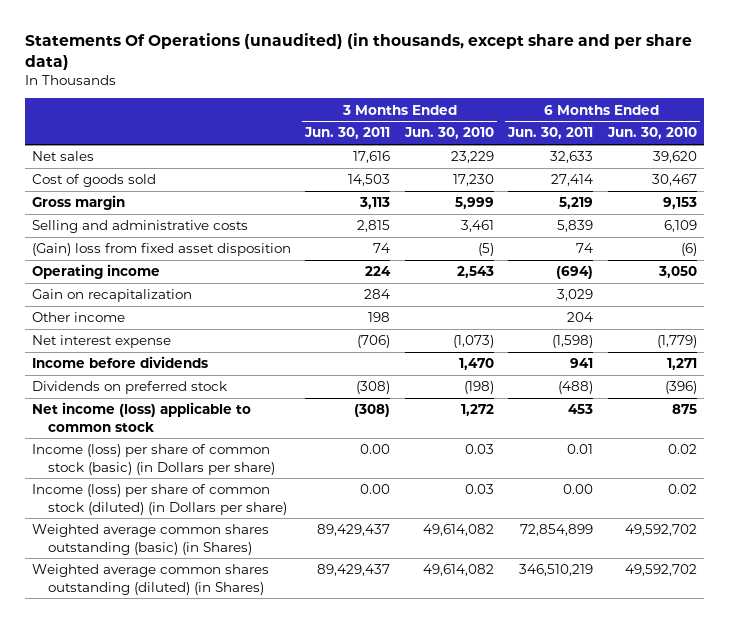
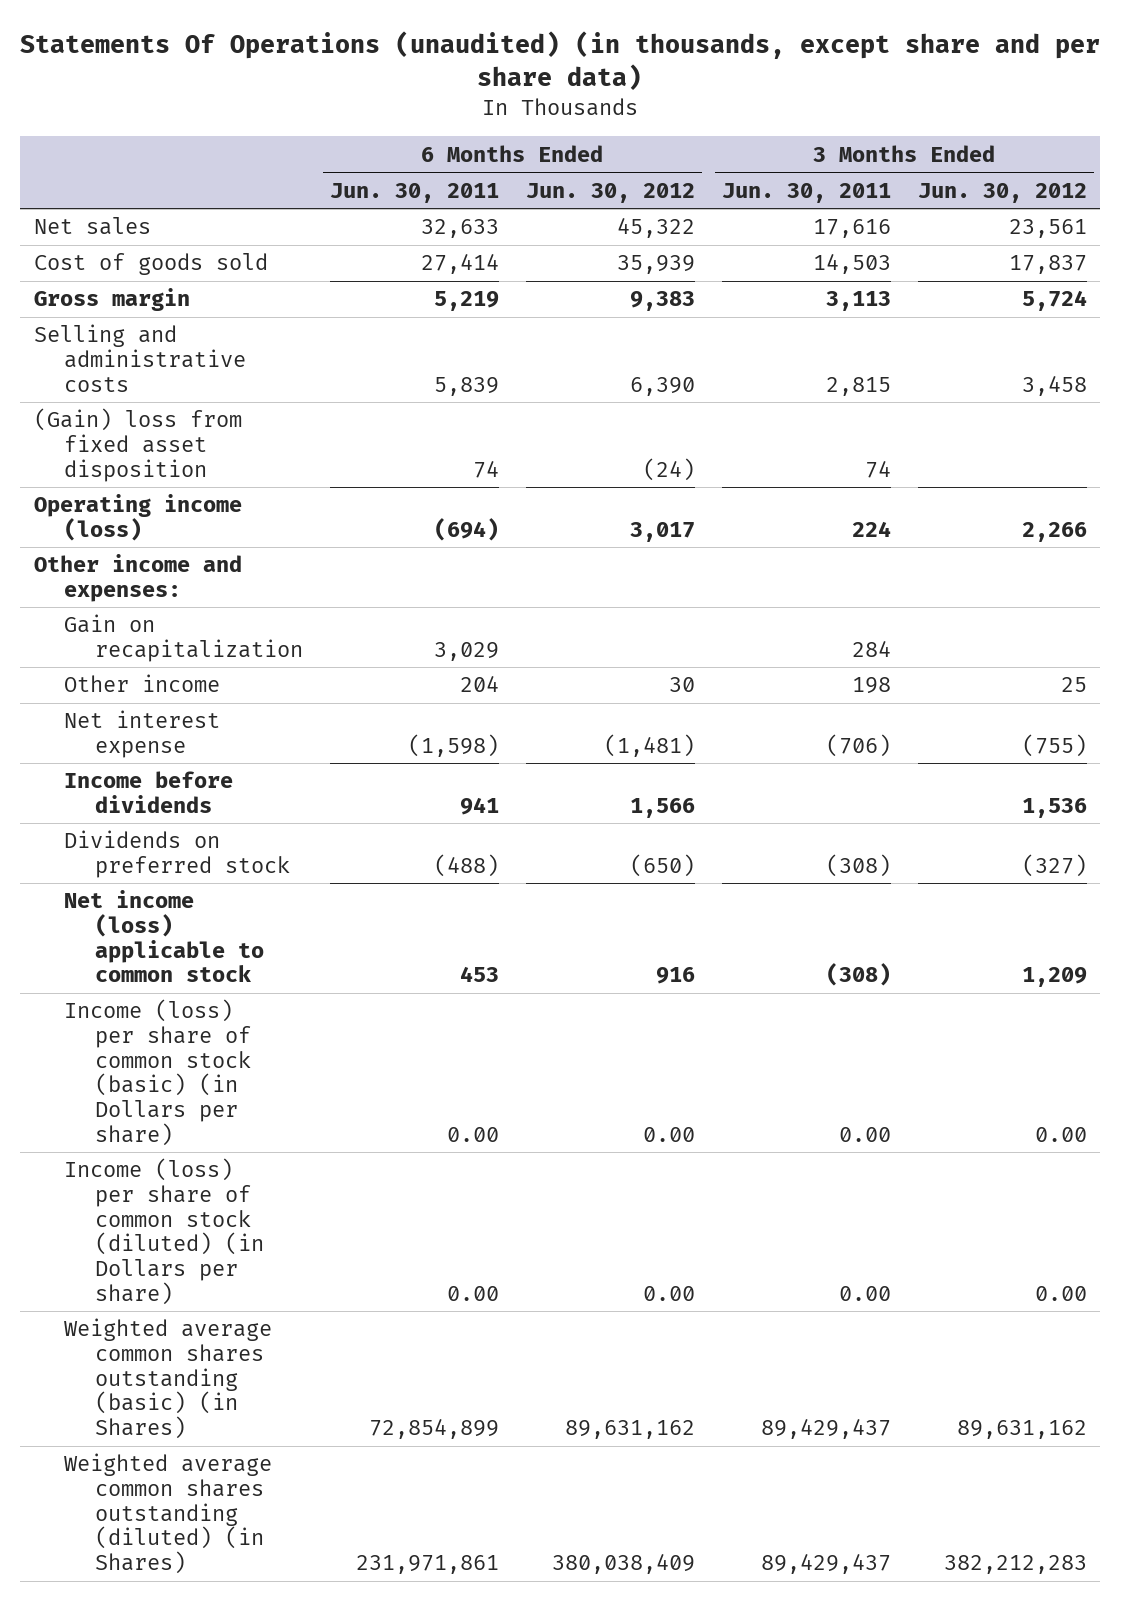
- | 3 Months Ended Jun. 30, 2011 | 3 Months Ended Jun. 30, 2010 | 6 Months Ended Jun. 30, 2011 | 6 Months Ended Jun. 30, 2010
+ | 6 Months Ended Jun. 30, 2011 | 6 Months Ended Jun. 30, 2012 | 3 Months Ended Jun. 30, 2011 | 3 Months Ended Jun. 30, 2012
- Operating income | 224 | 2,543 | (694) | 3,050
+ Operating income (loss) | (694) | 3,017 | 224 | 2,266
+ Other income and expenses:
- Income (loss) per share of common stock (basic) (in Dollars per share) | 0.00 | 0.03 | 0.01 | 0.02
+ Income (loss) per share of common stock (basic) (in Dollars per share) | 0.00 | 0.00 | 0.00 | 0.00
- Weighted average common shares outstanding (diluted) (in Shares) | 89,429,437 | 49,614,082 | 346,510,219 | 49,592,702
+ Weighted average common shares outstanding (diluted) (in Shares) | 231,971,861 | 380,038,409 | 89,429,437 | 382,212,283

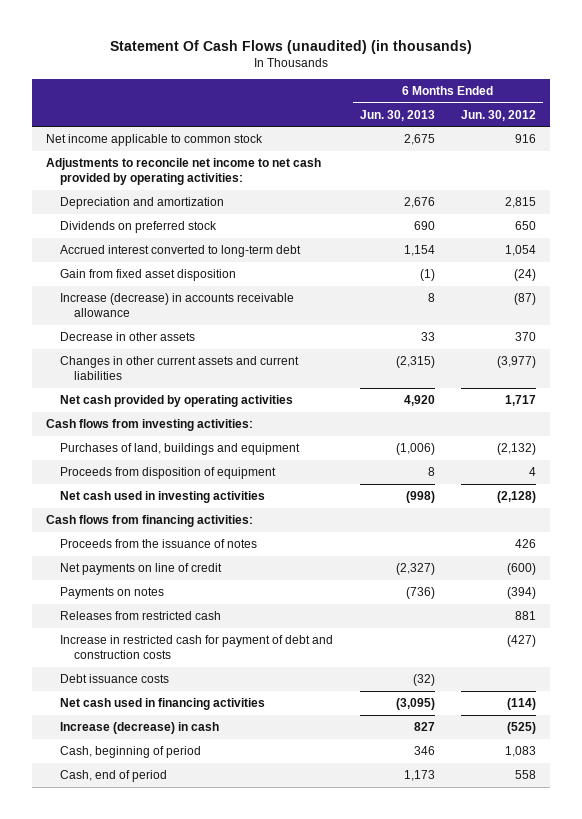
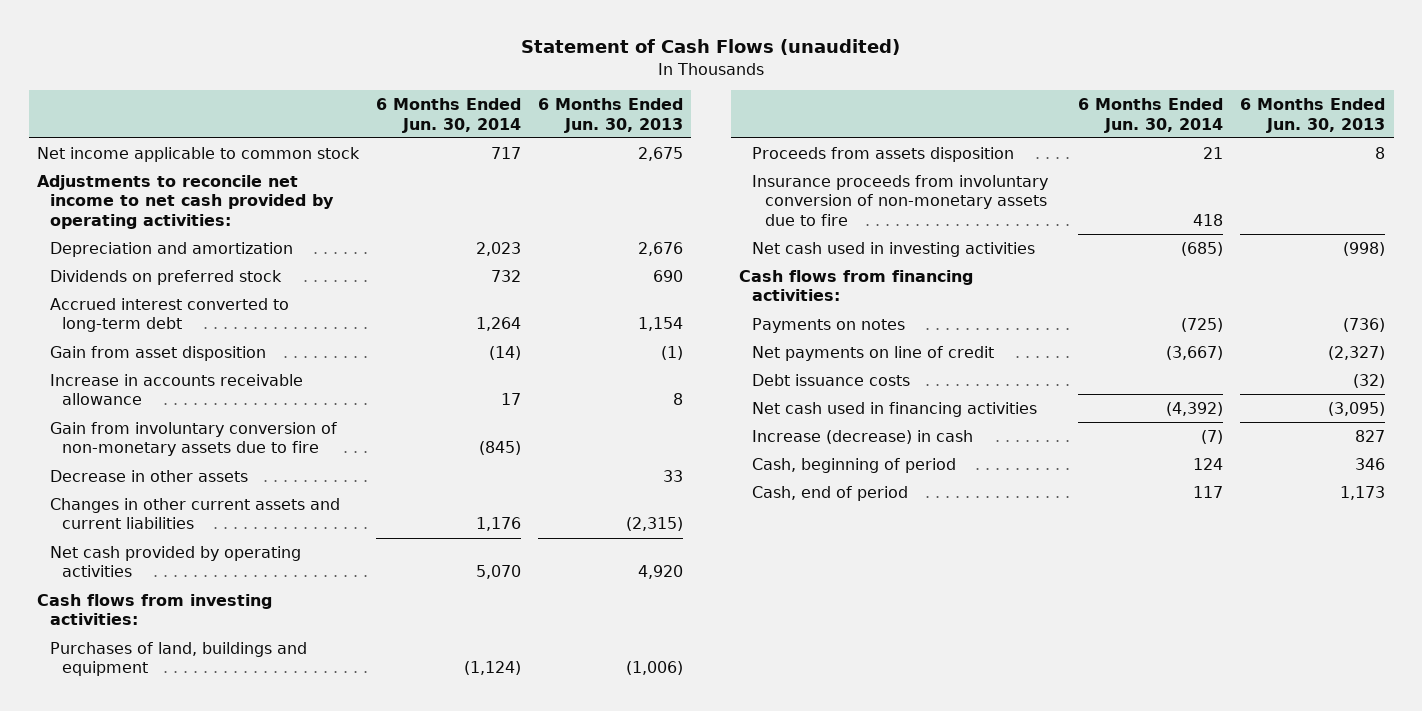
- Statement Of Cash Flows (unaudited) (in thousands)
+ Statement of Cash Flows (unaudited)
- | 6 Months Ended Jun. 30, 2013 | 6 Months Ended Jun. 30, 2012
+ | 6 Months Ended Jun. 30, 2014 | 6 Months Ended Jun. 30, 2013
- Gain from fixed asset disposition | (1) | (24)
- Increase (decrease) in accounts receivable allowance | 8 | (87)
+ Gain from asset disposition | (14) | (1)
+ Increase in accounts receivable allowance | 17 | 8
+ Gain from involuntary conversion of non-monetary assets due to fire | (845) |
- Proceeds from disposition of equipment | 8 | 4
+ Proceeds from assets disposition | 21 | 8
+ Insurance proceeds from involuntary conversion of non-monetary assets due to fire | 418 |
- Proceeds from the issuance of notes | | 426
- Releases from restricted cash | | 881
- Increase in restricted cash for payment of debt and construction costs | | (427)
moved down: Net payments on line of credit | (3,667) | (2,327)

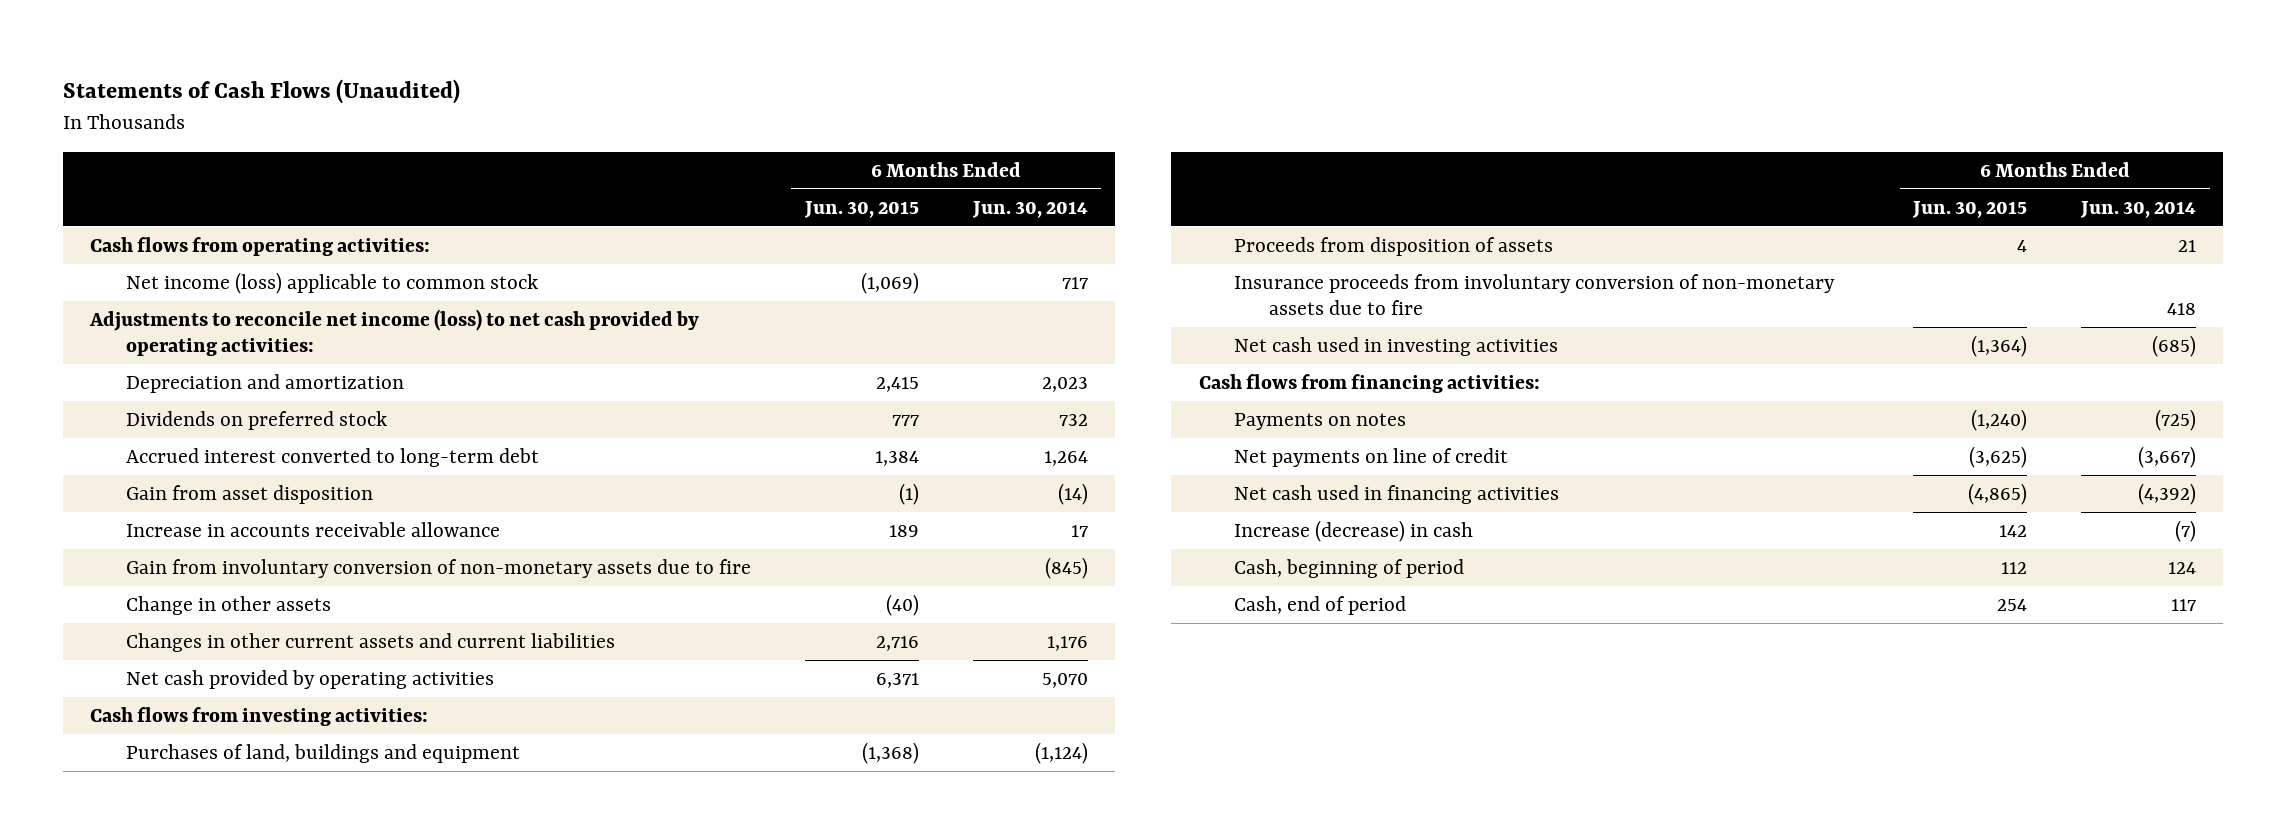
- Statement of Cash Flows (unaudited)
+ Statements of Cash Flows (Unaudited)
- | 6 Months Ended Jun. 30, 2014 | 6 Months Ended Jun. 30, 2013
+ | 6 Months Ended Jun. 30, 2015 | 6 Months Ended Jun. 30, 2014
- Net income applicable to common stock | 717 | 2,675
- Adjustments to reconcile net income to net cash provided by operating activities:
+ Cash flows from operating activities:
+ Net income (loss) applicable to common stock | (1,069) | 717
+ Adjustments to reconcile net income (loss) to net cash provided by operating activities:
- Decrease in other assets | | 33
+ Change in other assets | (40) |
- Proceeds from assets disposition | 21 | 8
+ Proceeds from disposition of assets | 4 | 21
- Debt issuance costs | | (32)

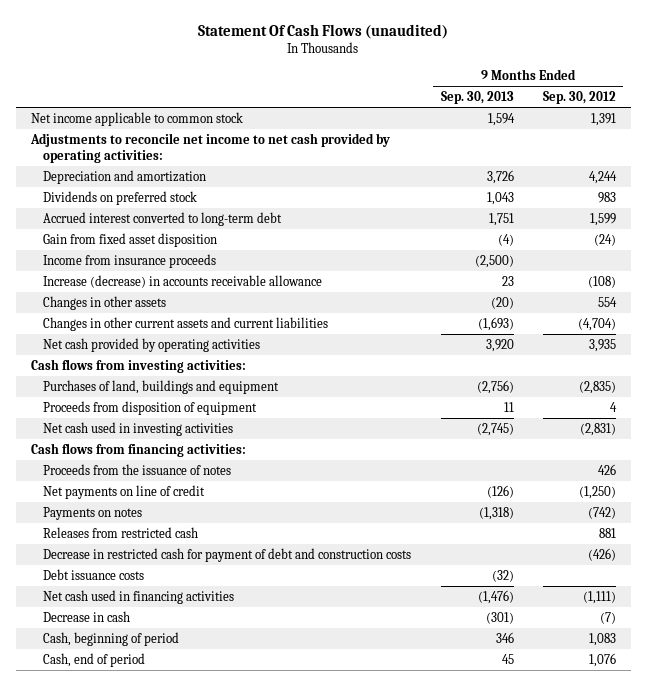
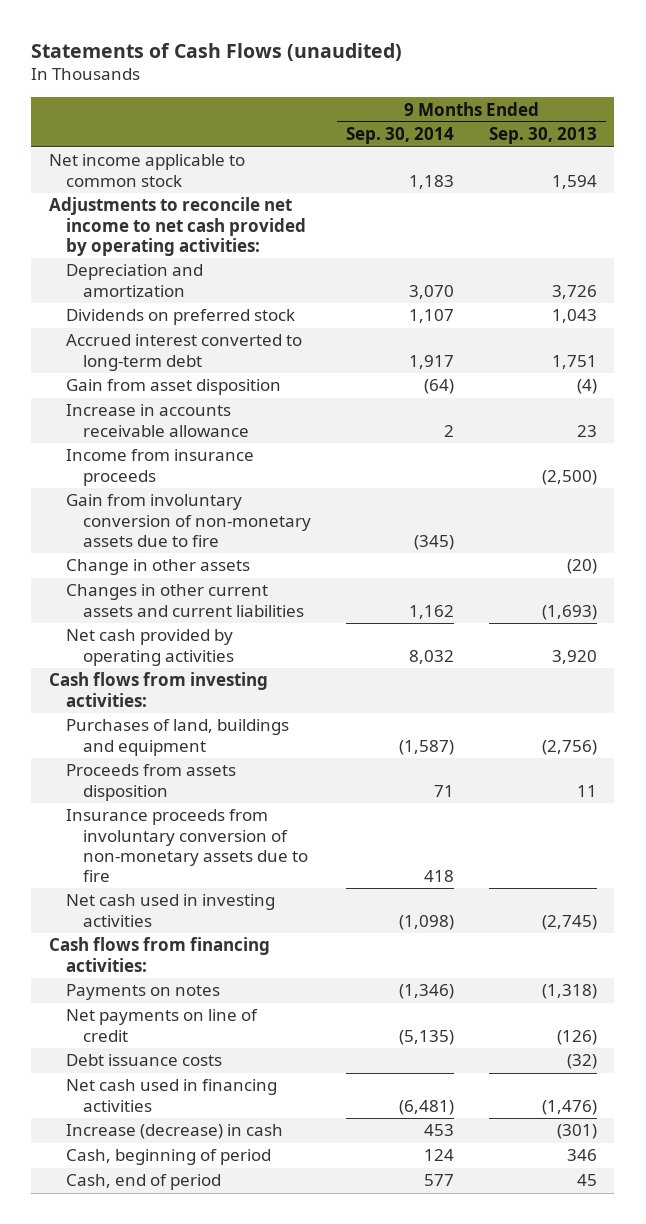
- Statement Of Cash Flows (unaudited)
+ Statements of Cash Flows (unaudited)
- | 9 Months Ended Sep. 30, 2013 | 9 Months Ended Sep. 30, 2012
+ | 9 Months Ended Sep. 30, 2014 | 9 Months Ended Sep. 30, 2013
- Gain from fixed asset disposition | (4) | (24)
+ Gain from asset disposition | (64) | (4)
+ Increase in accounts receivable allowance | 2 | 23
- Increase (decrease) in accounts receivable allowance | 23 | (108)
- Changes in other assets | (20) | 554
+ Gain from involuntary conversion of non-monetary assets due to fire | (345) |
+ Change in other assets | | (20)
- Proceeds from disposition of equipment | 11 | 4
+ Proceeds from assets disposition | 71 | 11
+ Insurance proceeds from involuntary conversion of non-monetary assets due to fire | 418 |
- Proceeds from the issuance of notes | | 426
- Releases from restricted cash | | 881
- Decrease in restricted cash for payment of debt and construction costs | | (426)
moved down: Net payments on line of credit | (5,135) | (126)
- Decrease in cash | (301) | (7)
+ Increase (decrease) in cash | 453 | (301)

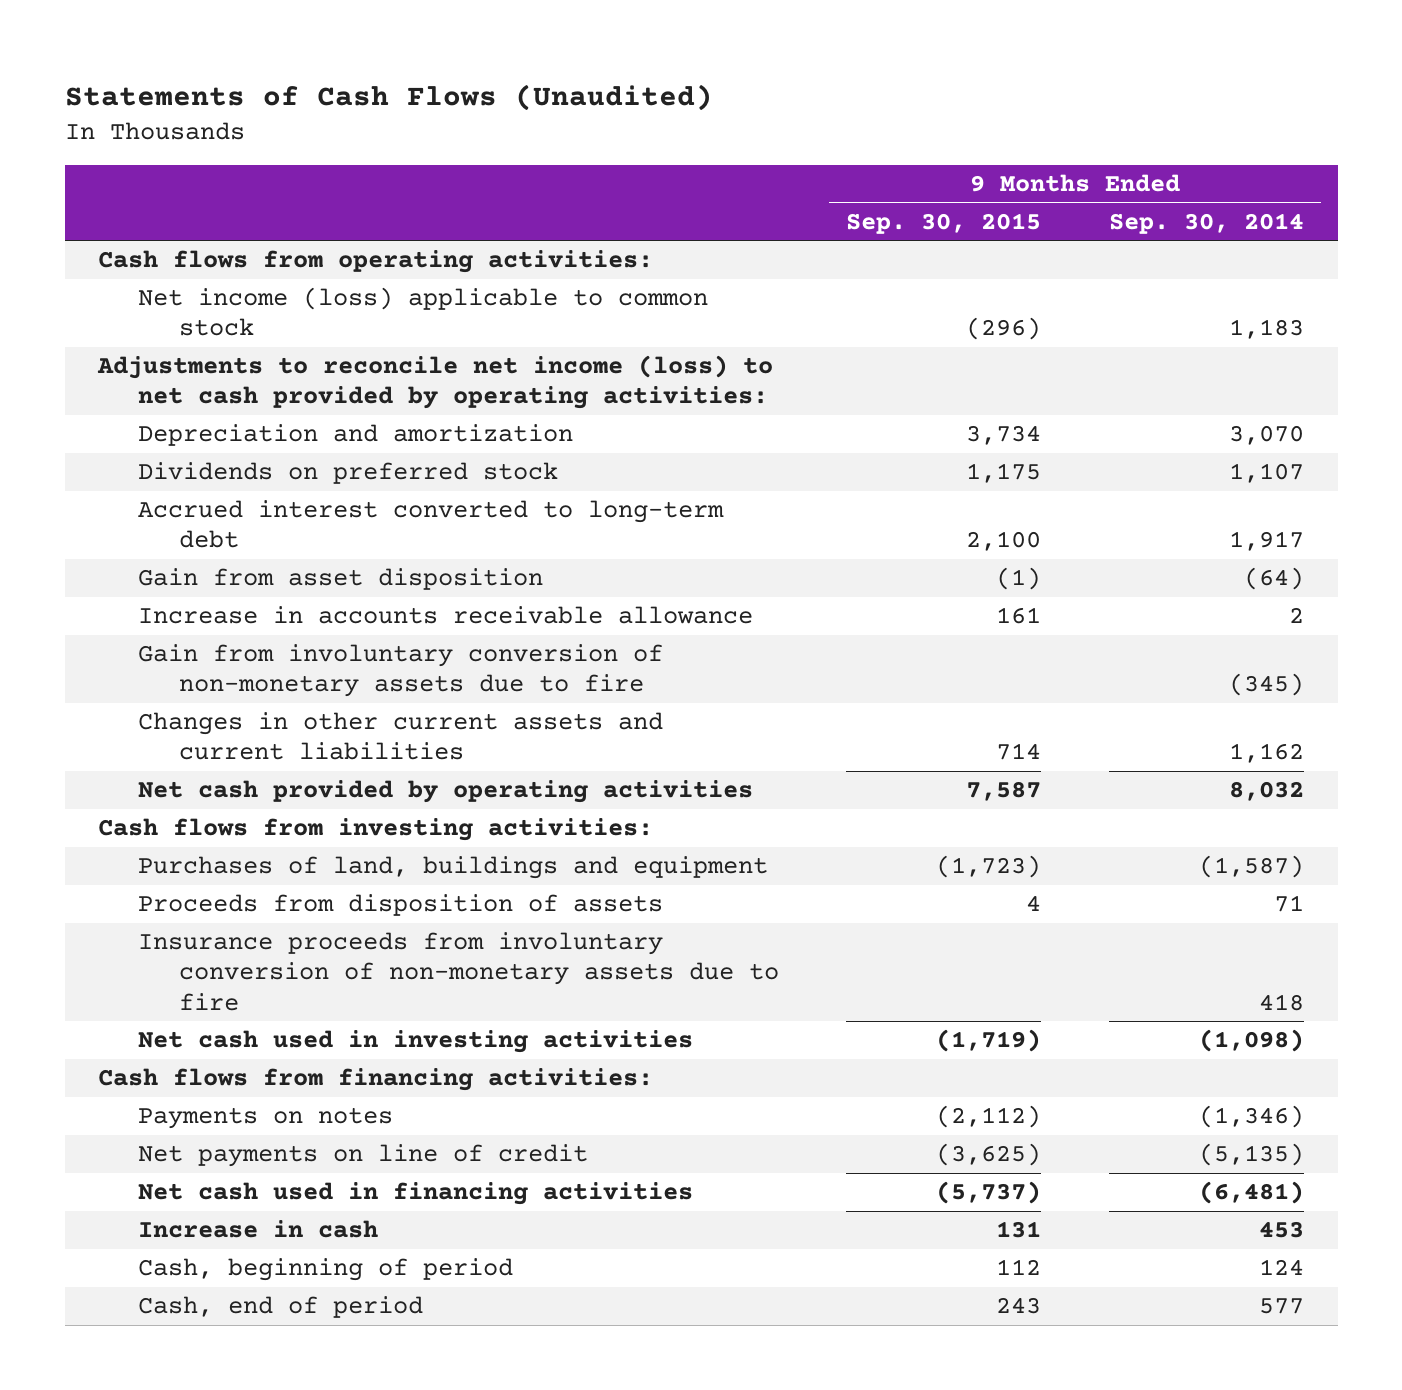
- Statements of Cash Flows (unaudited)
+ Statements of Cash Flows (Unaudited)
- | 9 Months Ended Sep. 30, 2014 | 9 Months Ended Sep. 30, 2013
+ | 9 Months Ended Sep. 30, 2015 | 9 Months Ended Sep. 30, 2014
- Net income applicable to common stock | 1,183 | 1,594
- Adjustments to reconcile net income to net cash provided by operating activities:
+ Cash flows from operating activities:
+ Net income (loss) applicable to common stock | (296) | 1,183
+ Adjustments to reconcile net income (loss) to net cash provided by operating activities:
- Income from insurance proceeds | | (2,500)
- Change in other assets | | (20)
- Proceeds from assets disposition | 71 | 11
+ Proceeds from disposition of assets | 4 | 71
- Debt issuance costs | | (32)
- Increase (decrease) in cash | 453 | (301)
+ Increase in cash | 131 | 453

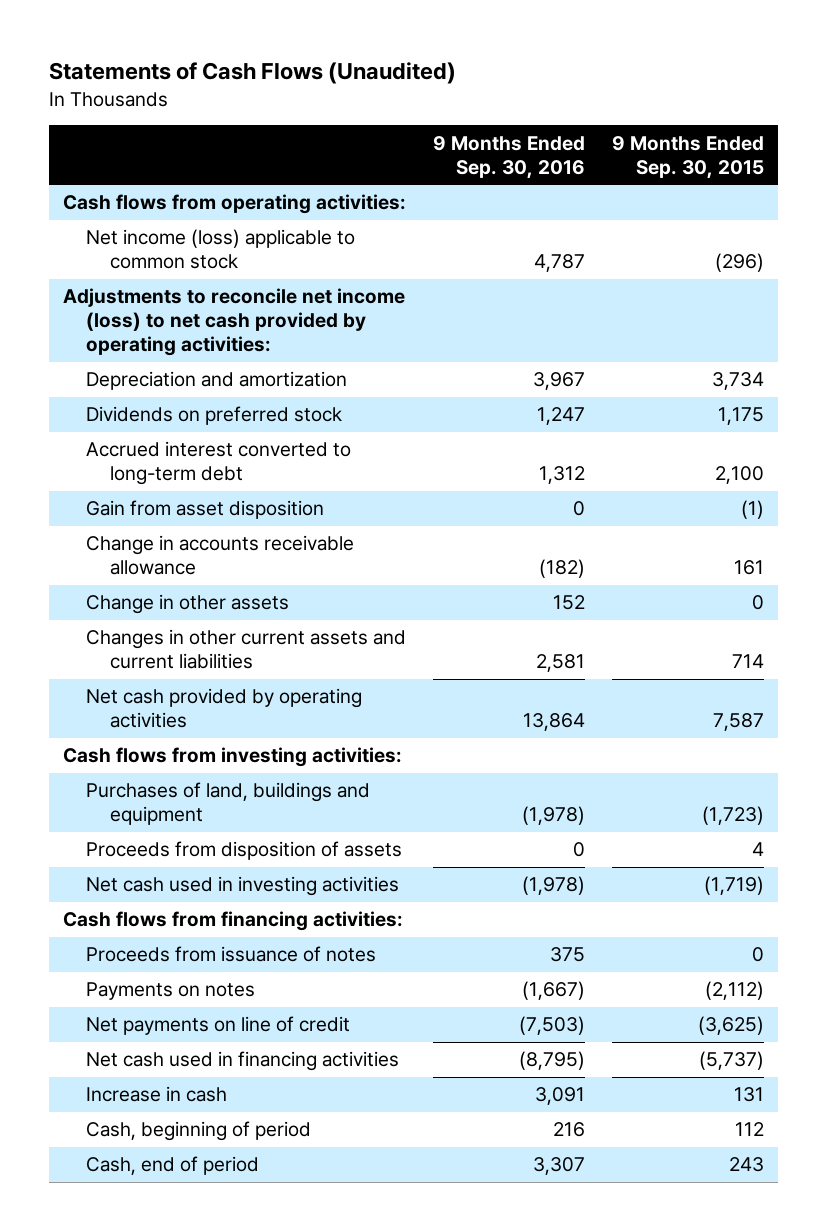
- | 9 Months Ended Sep. 30, 2015 | 9 Months Ended Sep. 30, 2014
+ | 9 Months Ended Sep. 30, 2016 | 9 Months Ended Sep. 30, 2015
- Increase in accounts receivable allowance | 161 | 2
- Gain from involuntary conversion of non-monetary assets due to fire | | (345)
+ Change in accounts receivable allowance | (182) | 161
+ Change in other assets | 152 | 0
- Insurance proceeds from involuntary conversion of non-monetary assets due to fire | | 418
+ Proceeds from issuance of notes | 375 | 0

